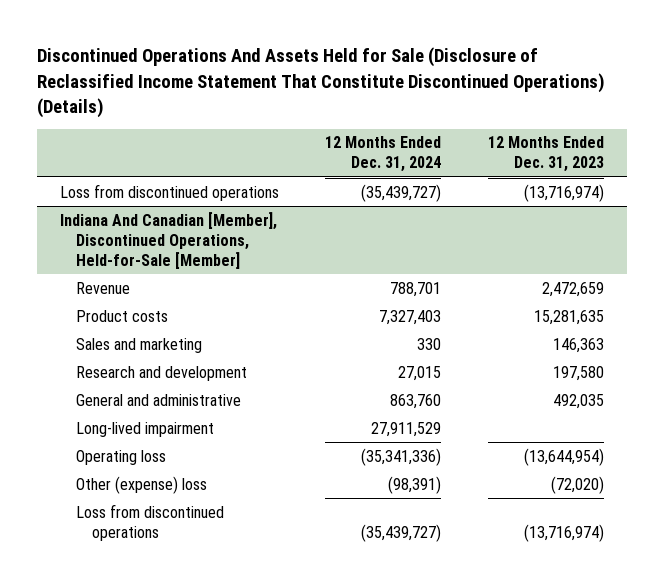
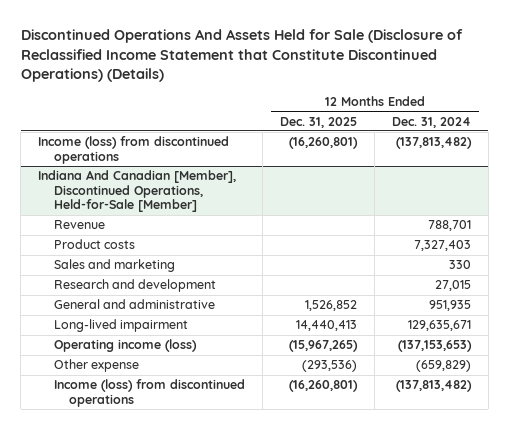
- Discontinued Operations And Assets Held for Sale (Disclosure of Reclassified Income Statement That Constitute Discontinued Operations) (Details)
+ Discontinued Operations And Assets Held for Sale (Disclosure of Reclassified Income Statement that Constitute Discontinued Operations) (Details)
- | 12 Months Ended Dec. 31, 2024 | 12 Months Ended Dec. 31, 2023
+ | 12 Months Ended Dec. 31, 2025 | 12 Months Ended Dec. 31, 2024
- Loss from discontinued operations | (35,439,727) | (13,716,974)
+ Income (loss) from discontinued operations | (16,260,801) | (137,813,482)
@ Indiana And Canadian [Member], Discontinued Operations, Held-for-Sale [Member]
- General and administrative | 863,760 | 492,035
- Long-lived impairment | 27,911,529 |
- Operating loss | (35,341,336) | (13,644,954)
- Other (expense) loss | (98,391) | (72,020)
- Loss from discontinued operations | (35,439,727) | (13,716,974)
+ General and administrative | 1,526,852 | 951,935
+ Long-lived impairment | 14,440,413 | 129,635,671
+ Operating income (loss) | (15,967,265) | (137,153,653)
+ Other expense | (293,536) | (659,829)
+ Income (loss) from discontinued operations | (16,260,801) | (137,813,482)

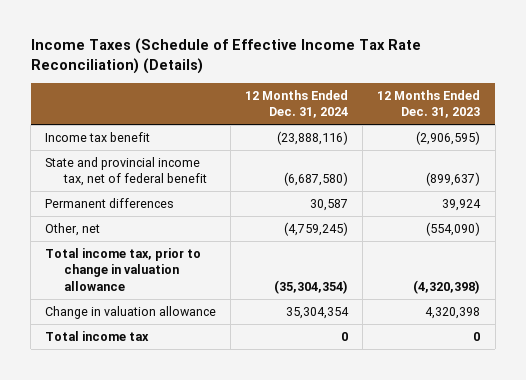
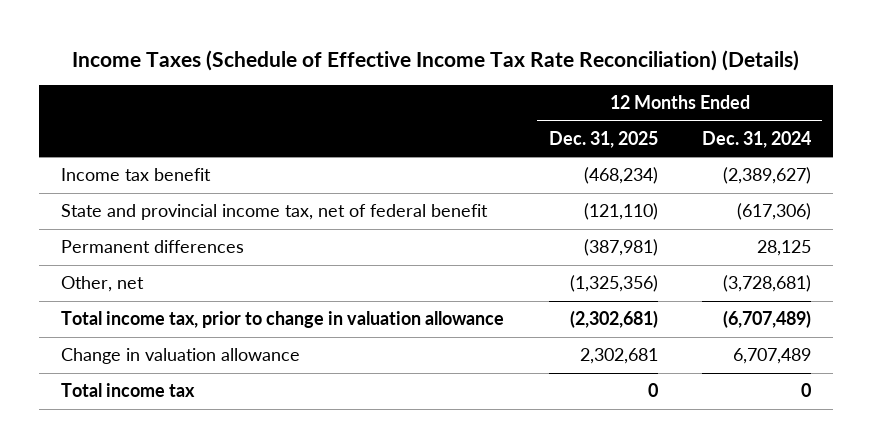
- | 12 Months Ended Dec. 31, 2024 | 12 Months Ended Dec. 31, 2023
+ | 12 Months Ended Dec. 31, 2025 | 12 Months Ended Dec. 31, 2024
- Income tax benefit | (23,888,116) | (2,906,595)
- State and provincial income tax, net of federal benefit | (6,687,580) | (899,637)
- Permanent differences | 30,587 | 39,924
- Other, net | (4,759,245) | (554,090)
- Total income tax, prior to change in valuation allowance | (35,304,354) | (4,320,398)
- Change in valuation allowance | 35,304,354 | 4,320,398
+ Income tax benefit | (468,234) | (2,389,627)
+ State and provincial income tax, net of federal benefit | (121,110) | (617,306)
+ Permanent differences | (387,981) | 28,125
+ Other, net | (1,325,356) | (3,728,681)
+ Total income tax, prior to change in valuation allowance | (2,302,681) | (6,707,489)
+ Change in valuation allowance | 2,302,681 | 6,707,489

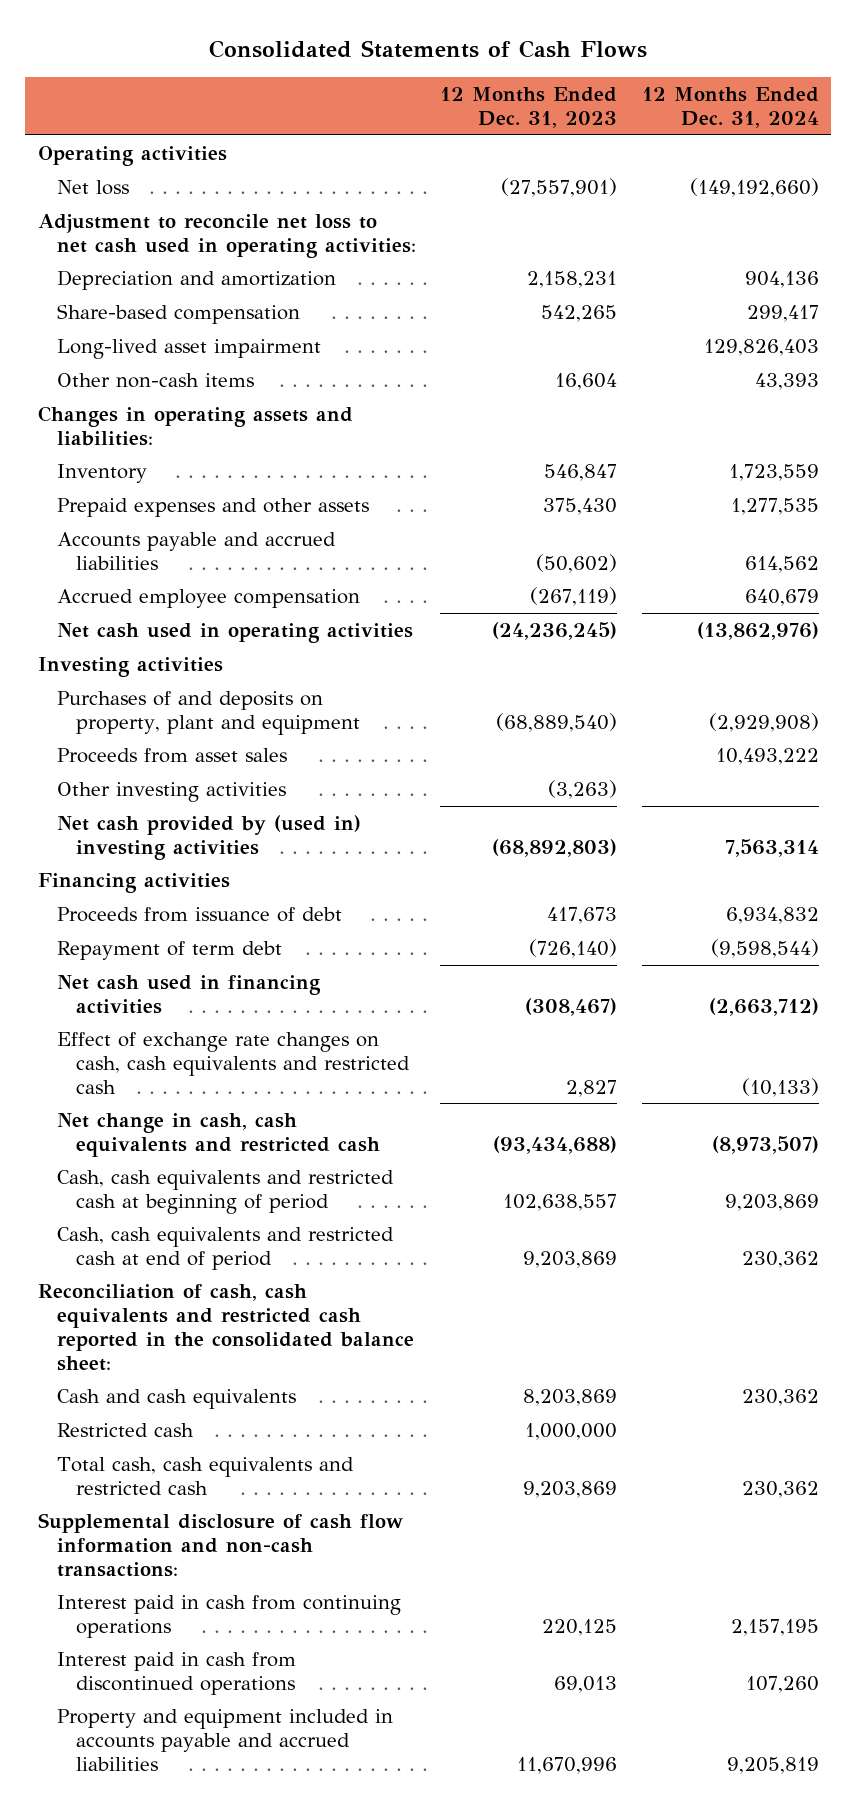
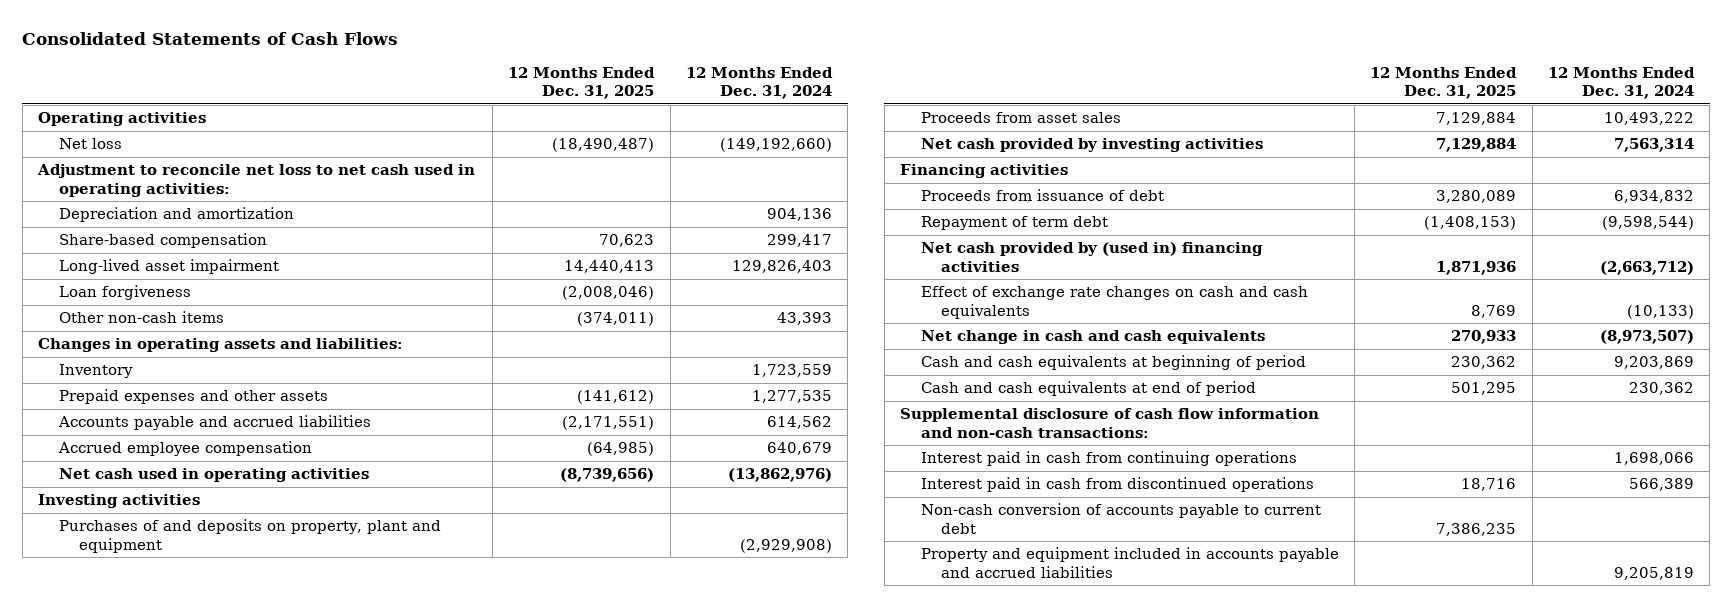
- | 12 Months Ended Dec. 31, 2023 | 12 Months Ended Dec. 31, 2024
+ | 12 Months Ended Dec. 31, 2025 | 12 Months Ended Dec. 31, 2024
+ Loan forgiveness | (2,008,046) |
- Other investing activities | (3,263) |
- Net cash provided by (used in) investing activities | (68,892,803) | 7,563,314
+ Net cash provided by investing activities | 7,129,884 | 7,563,314
- Net cash used in financing activities | (308,467) | (2,663,712)
- Effect of exchange rate changes on cash, cash equivalents and restricted cash | 2,827 | (10,133)
- Net change in cash, cash equivalents and restricted cash | (93,434,688) | (8,973,507)
- Cash, cash equivalents and restricted cash at beginning of period | 102,638,557 | 9,203,869
- Cash, cash equivalents and restricted cash at end of period | 9,203,869 | 230,362
- Reconciliation of cash, cash equivalents and restricted cash reported in the consolidated balance sheet:
- Cash and cash equivalents | 8,203,869 | 230,362
- Restricted cash | 1,000,000 |
- Total cash, cash equivalents and restricted cash | 9,203,869 | 230,362
+ Net cash provided by (used in) financing activities | 1,871,936 | (2,663,712)
+ Effect of exchange rate changes on cash and cash equivalents | 8,769 | (10,133)
+ Net change in cash and cash equivalents | 270,933 | (8,973,507)
+ Cash and cash equivalents at beginning of period | 230,362 | 9,203,869
+ Cash and cash equivalents at end of period | 501,295 | 230,362
- Interest paid in cash from continuing operations | 220,125 | 2,157,195
- Interest paid in cash from discontinued operations | 69,013 | 107,260
+ Interest paid in cash from continuing operations | | 1,698,066
+ Interest paid in cash from discontinued operations | 18,716 | 566,389
+ Non-cash conversion of accounts payable to current debt | 7,386,235 |

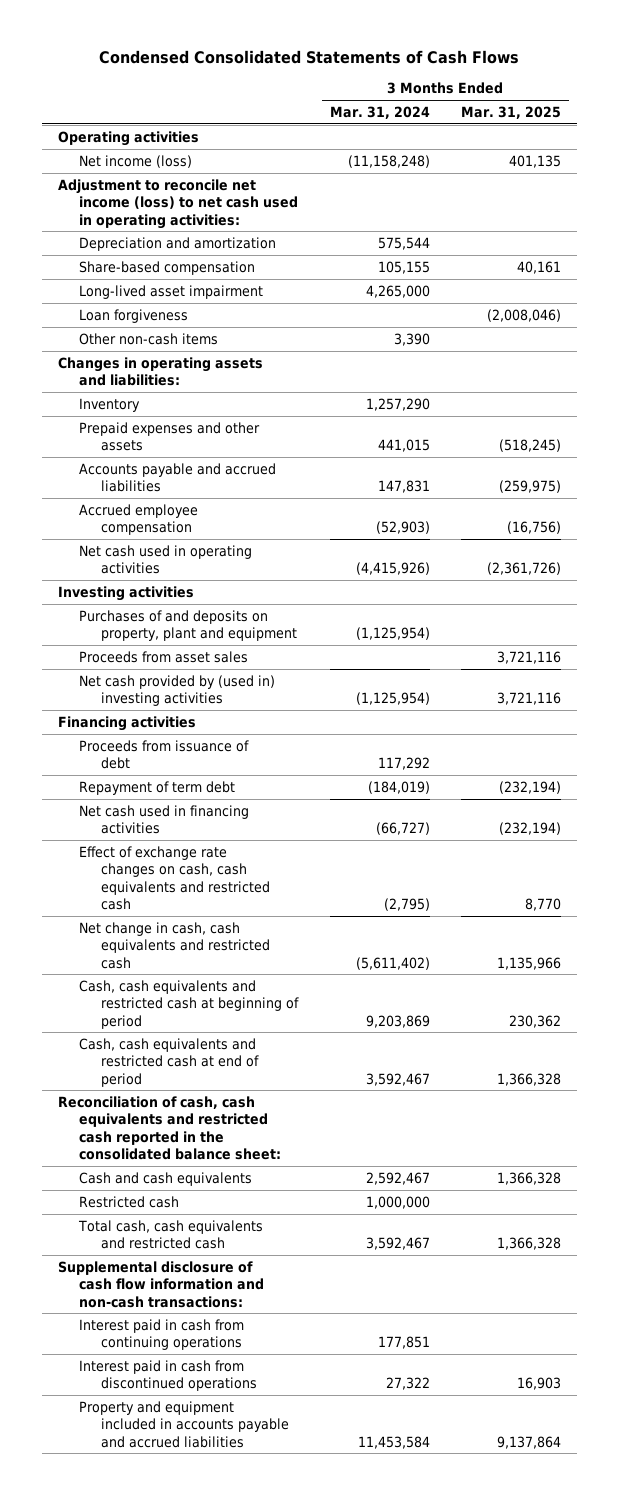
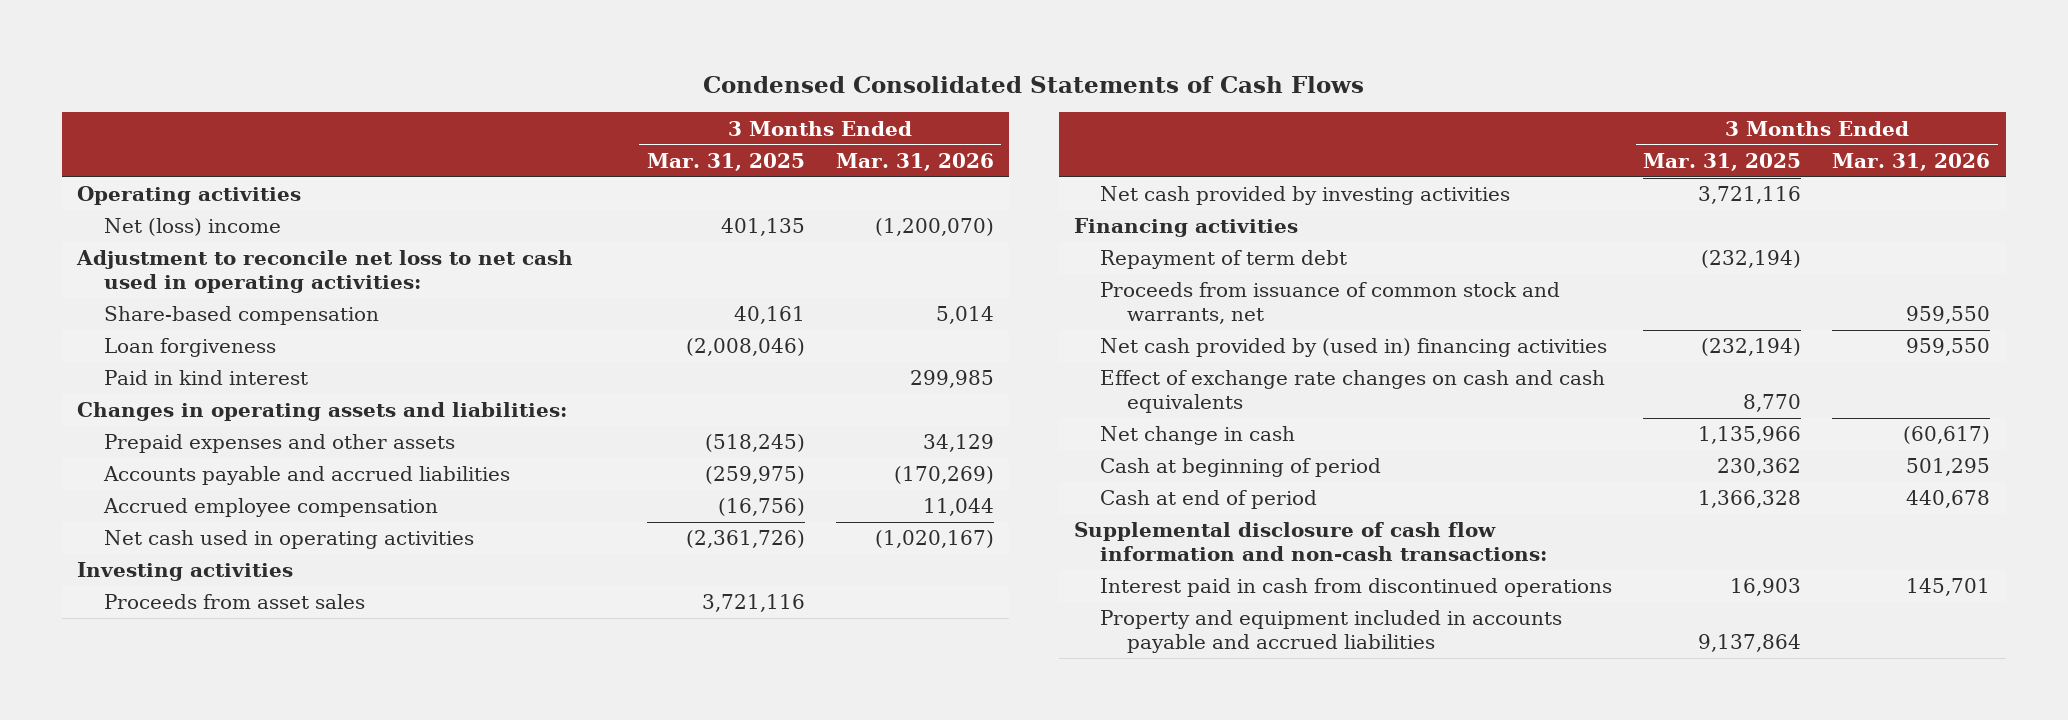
- | 3 Months Ended Mar. 31, 2024 | 3 Months Ended Mar. 31, 2025
+ | 3 Months Ended Mar. 31, 2025 | 3 Months Ended Mar. 31, 2026
- Net income (loss) | (11,158,248) | 401,135
- Adjustment to reconcile net income (loss) to net cash used in operating activities:
- Depreciation and amortization | 575,544 |
+ Net (loss) income | 401,135 | (1,200,070)
+ Adjustment to reconcile net loss to net cash used in operating activities:
- Long-lived asset impairment | 4,265,000 |
- Other non-cash items | 3,390 |
+ Paid in kind interest | | 299,985
- Inventory | 1,257,290 |
- Purchases of and deposits on property, plant and equipment | (1,125,954) |
- Net cash provided by (used in) investing activities | (1,125,954) | 3,721,116
+ Net cash provided by investing activities | 3,721,116 |
- Proceeds from issuance of debt | 117,292 |
- Net cash used in financing activities | (66,727) | (232,194)
- Effect of exchange rate changes on cash, cash equivalents and restricted cash | (2,795) | 8,770
- Net change in cash, cash equivalents and restricted cash | (5,611,402) | 1,135,966
- Cash, cash equivalents and restricted cash at beginning of period | 9,203,869 | 230,362
- Cash, cash equivalents and restricted cash at end of period | 3,592,467 | 1,366,328
- Reconciliation of cash, cash equivalents and restricted cash reported in the consolidated balance sheet:
- Cash and cash equivalents | 2,592,467 | 1,366,328
- Restricted cash | 1,000,000 |
- Total cash, cash equivalents and restricted cash | 3,592,467 | 1,366,328
+ Proceeds from issuance of common stock and warrants, net | | 959,550
+ Net cash provided by (used in) financing activities | (232,194) | 959,550
+ Effect of exchange rate changes on cash and cash equivalents | 8,770 |
+ Net change in cash | 1,135,966 | (60,617)
+ Cash at beginning of period | 230,362 | 501,295
+ Cash at end of period | 1,366,328 | 440,678
- Interest paid in cash from continuing operations | 177,851 |

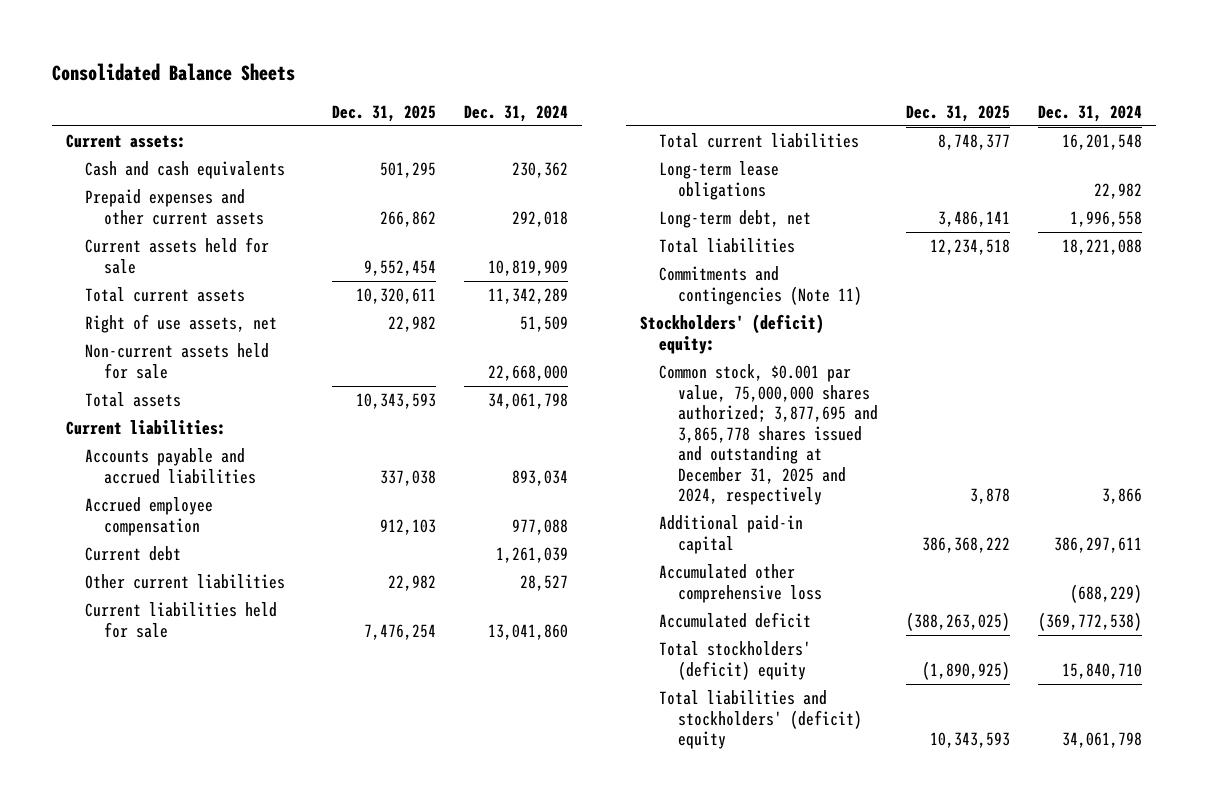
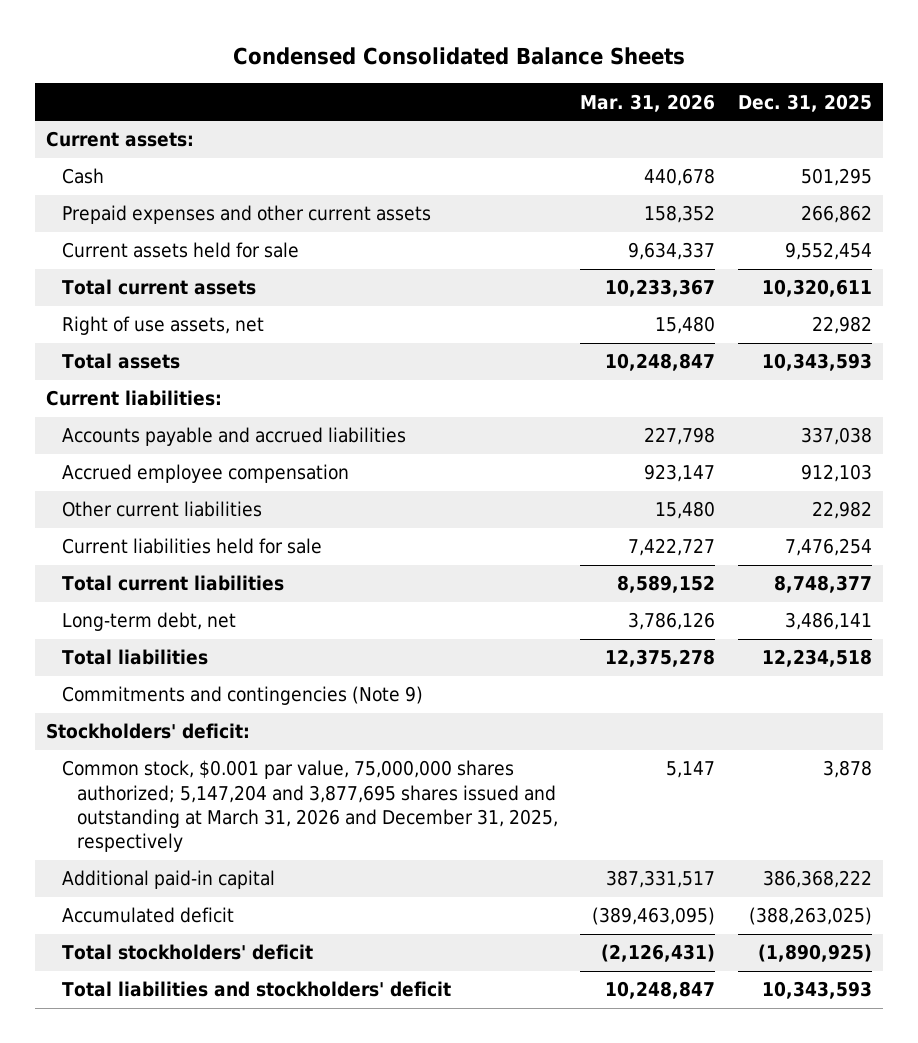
- Consolidated Balance Sheets
+ Condensed Consolidated Balance Sheets
- | Dec. 31, 2025 | Dec. 31, 2024
+ | Mar. 31, 2026 | Dec. 31, 2025
- Cash and cash equivalents | 501,295 | 230,362
+ Cash | 440,678 | 501,295
- Non-current assets held for sale | | 22,668,000
- Current debt | | 1,261,039
- Long-term lease obligations | | 22,982
- Commitments and contingencies (Note 11)
- Stockholders' (deficit) equity:
- Common stock, $0.001 par value, 75,000,000 shares authorized; 3,877,695 and 3,865,778 shares issued and outstanding at December 31, 2025 and 2024, respectively | 3,878 | 3,866
+ Commitments and contingencies (Note 9)
+ Stockholders' deficit:
+ Common stock, $0.001 par value, 75,000,000 shares authorized; 5,147,204 and 3,877,695 shares issued and outstanding at March 31, 2026 and December 31, 2025, respectively | 5,147 | 3,878
- Accumulated other comprehensive loss | | (688,229)
- Total stockholders' (deficit) equity | (1,890,925) | 15,840,710
- Total liabilities and stockholders' (deficit) equity | 10,343,593 | 34,061,798
+ Total stockholders' deficit | (2,126,431) | (1,890,925)
+ Total liabilities and stockholders' deficit | 10,248,847 | 10,343,593

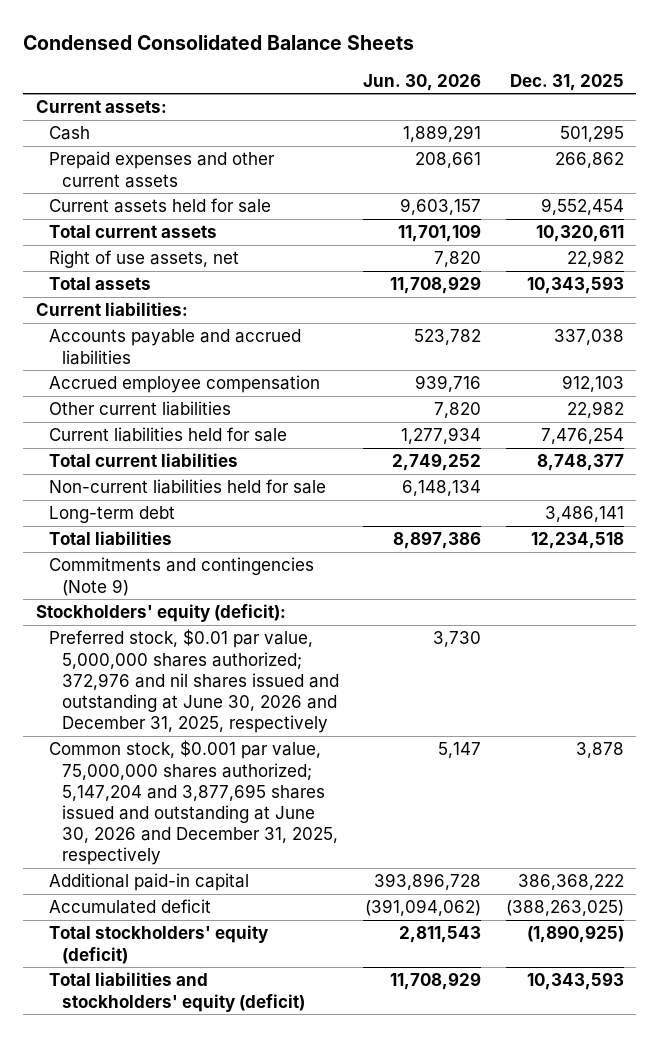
- | Mar. 31, 2026 | Dec. 31, 2025
+ | Jun. 30, 2026 | Dec. 31, 2025
- Long-term debt, net | 3,786,126 | 3,486,141
+ Non-current liabilities held for sale | 6,148,134 |
+ Long-term debt | | 3,486,141
- Stockholders' deficit:
- Common stock, $0.001 par value, 75,000,000 shares authorized; 5,147,204 and 3,877,695 shares issued and outstanding at March 31, 2026 and December 31, 2025, respectively | 5,147 | 3,878
+ Stockholders' equity (deficit):
+ Preferred stock, $0.01 par value, 5,000,000 shares authorized; 372,976 and nil shares issued and outstanding at June 30, 2026 and December 31, 2025, respectively | 3,730 |
+ Common stock, $0.001 par value, 75,000,000 shares authorized; 5,147,204 and 3,877,695 shares issued and outstanding at June 30, 2026 and December 31, 2025, respectively | 5,147 | 3,878
- Total stockholders' deficit | (2,126,431) | (1,890,925)
- Total liabilities and stockholders' deficit | 10,248,847 | 10,343,593
+ Total stockholders' equity (deficit) | 2,811,543 | (1,890,925)
+ Total liabilities and stockholders' equity (deficit) | 11,708,929 | 10,343,593

